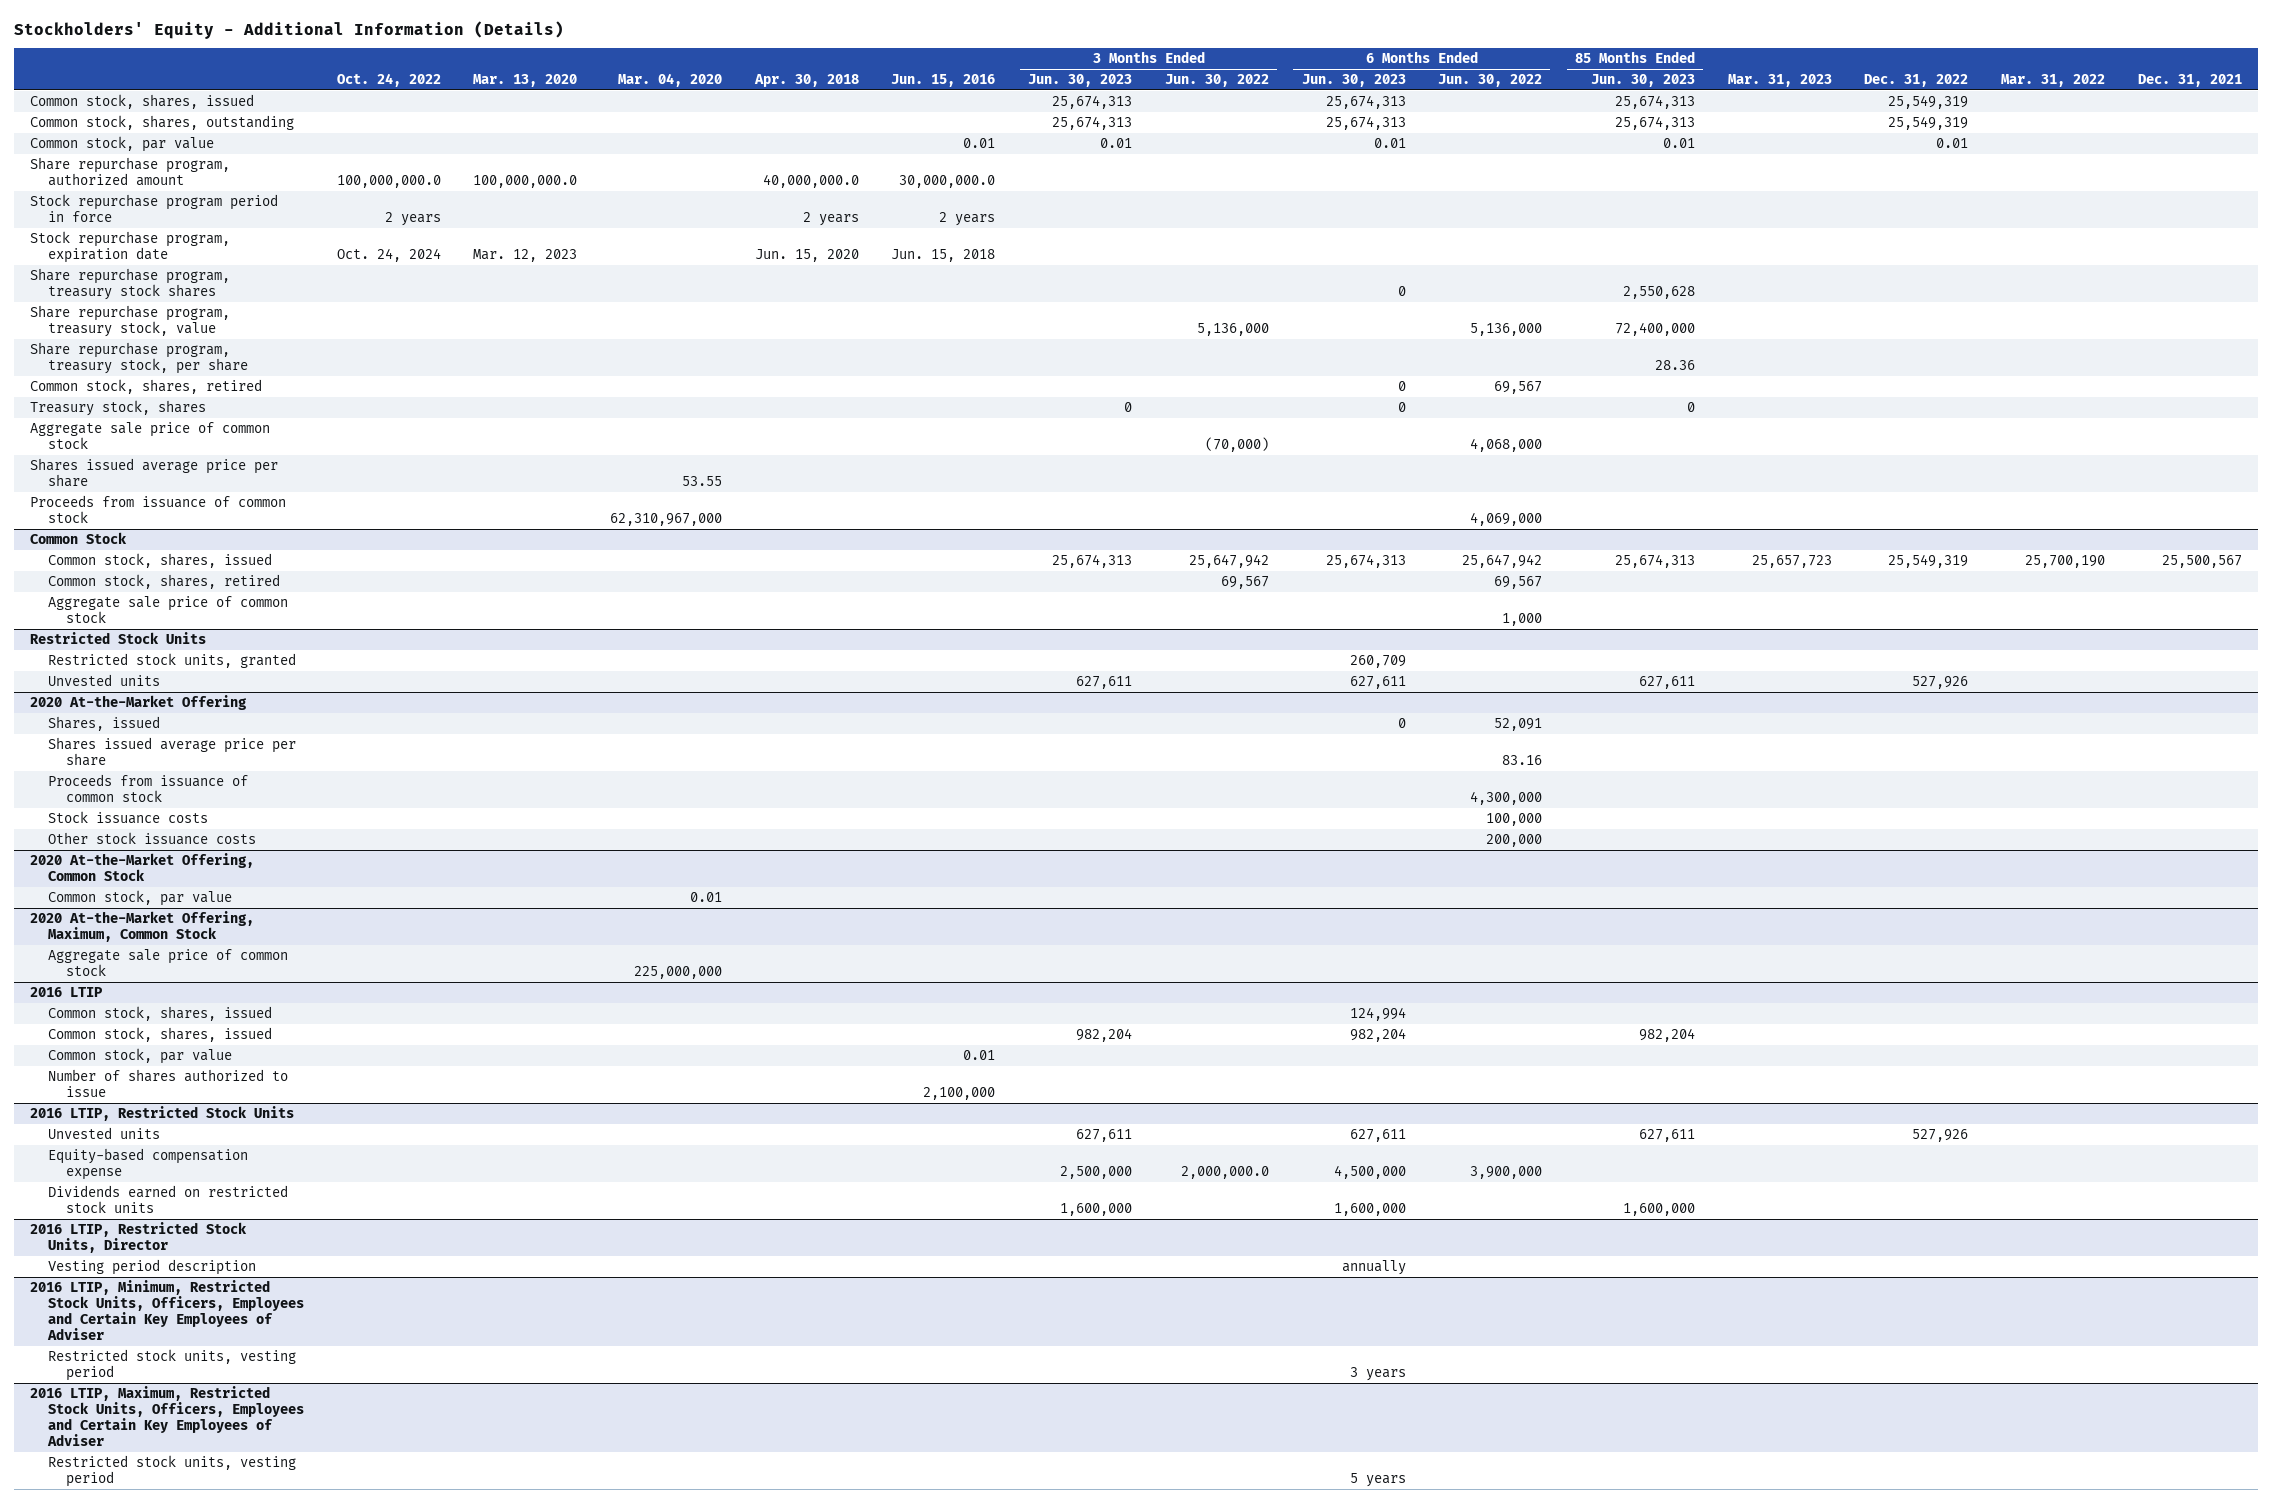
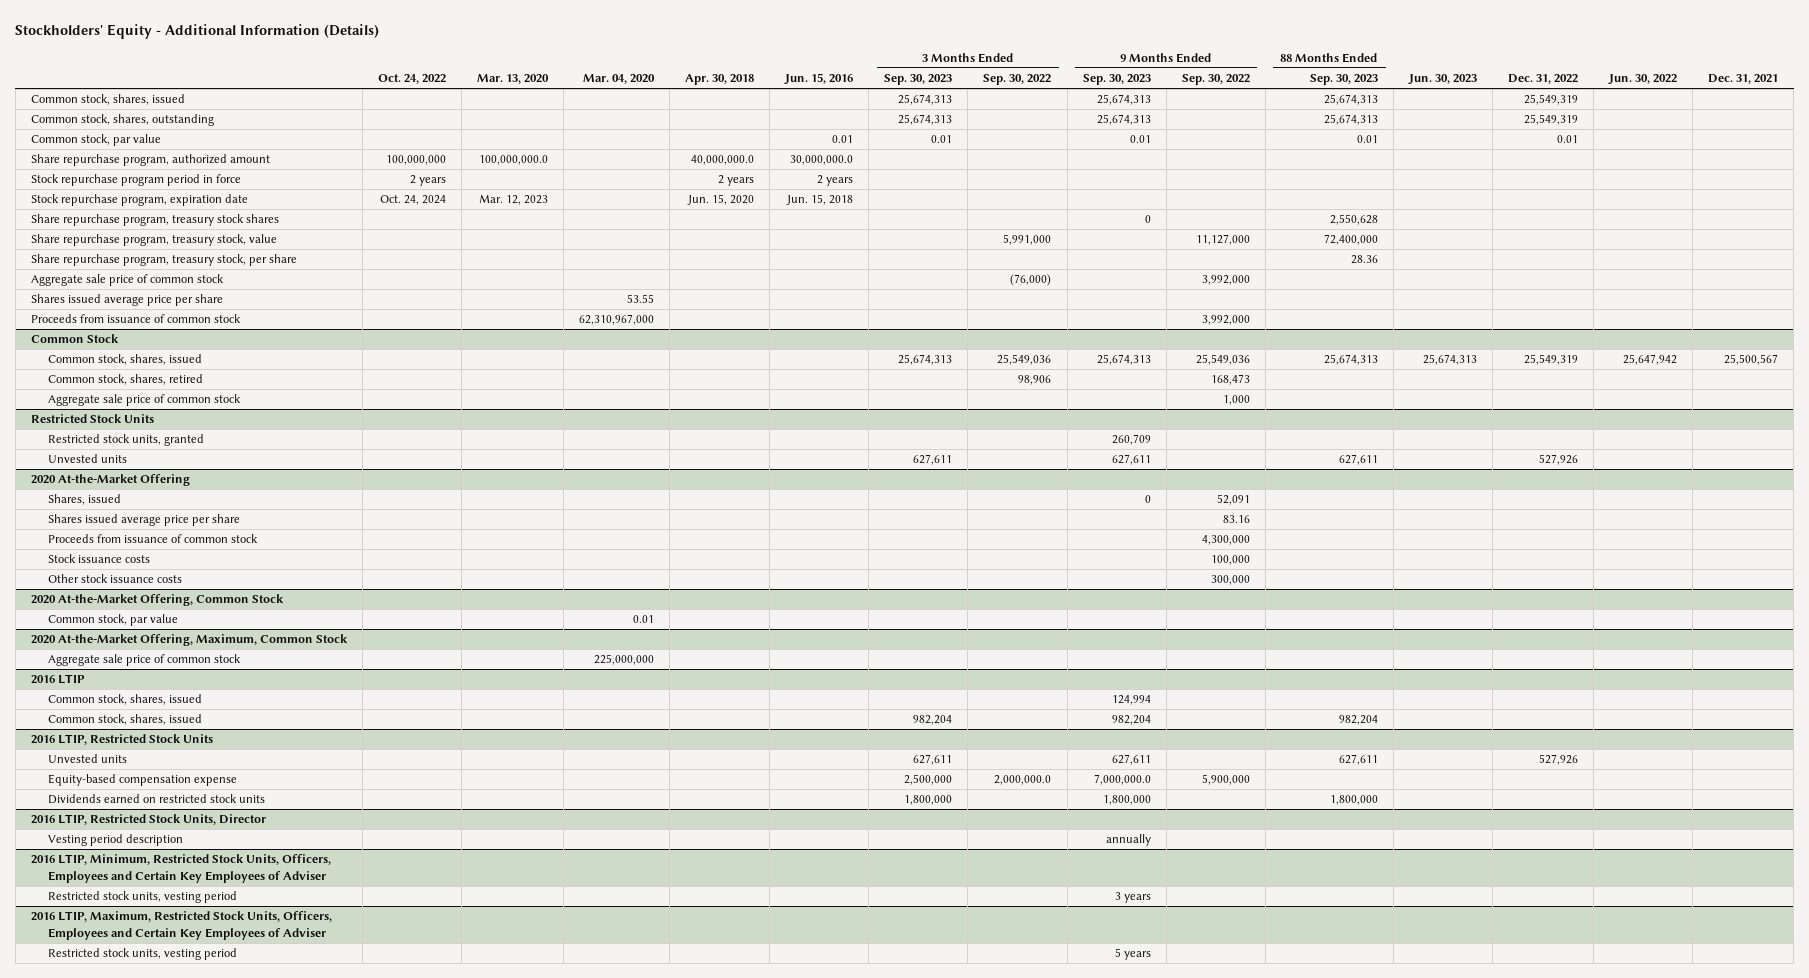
- | Oct. 24, 2022 | Mar. 13, 2020 | Mar. 04, 2020 | Apr. 30, 2018 | Jun. 15, 2016 | 3 Months Ended Jun. 30, 2023 | 3 Months Ended Jun. 30, 2022 | 6 Months Ended Jun. 30, 2023 | 6 Months Ended Jun. 30, 2022 | 85 Months Ended Jun. 30, 2023 | Mar. 31, 2023 | Dec. 31, 2022 | Mar. 31, 2022 | Dec. 31, 2021
+ | Oct. 24, 2022 | Mar. 13, 2020 | Mar. 04, 2020 | Apr. 30, 2018 | Jun. 15, 2016 | 3 Months Ended Sep. 30, 2023 | 3 Months Ended Sep. 30, 2022 | 9 Months Ended Sep. 30, 2023 | 9 Months Ended Sep. 30, 2022 | 88 Months Ended Sep. 30, 2023 | Jun. 30, 2023 | Dec. 31, 2022 | Jun. 30, 2022 | Dec. 31, 2021
- Share repurchase program, authorized amount | 100,000,000.0 | 100,000,000.0 | | 40,000,000.0 | 30,000,000.0 | | | | | | | | |
+ Share repurchase program, authorized amount | 100,000,000 | 100,000,000.0 | | 40,000,000.0 | 30,000,000.0 | | | | | | | | |
- Common stock, shares, retired | | | | | | | | 0 | 69,567 | | | | |
- Treasury stock, shares | | | | | | 0 | | 0 | | 0 | | | |
@ 2016 LTIP
- Common stock, par value | | | | | 0.01 | | | | | | | | |
- Number of shares authorized to issue | | | | | 2,100,000 | | | | | | | | |

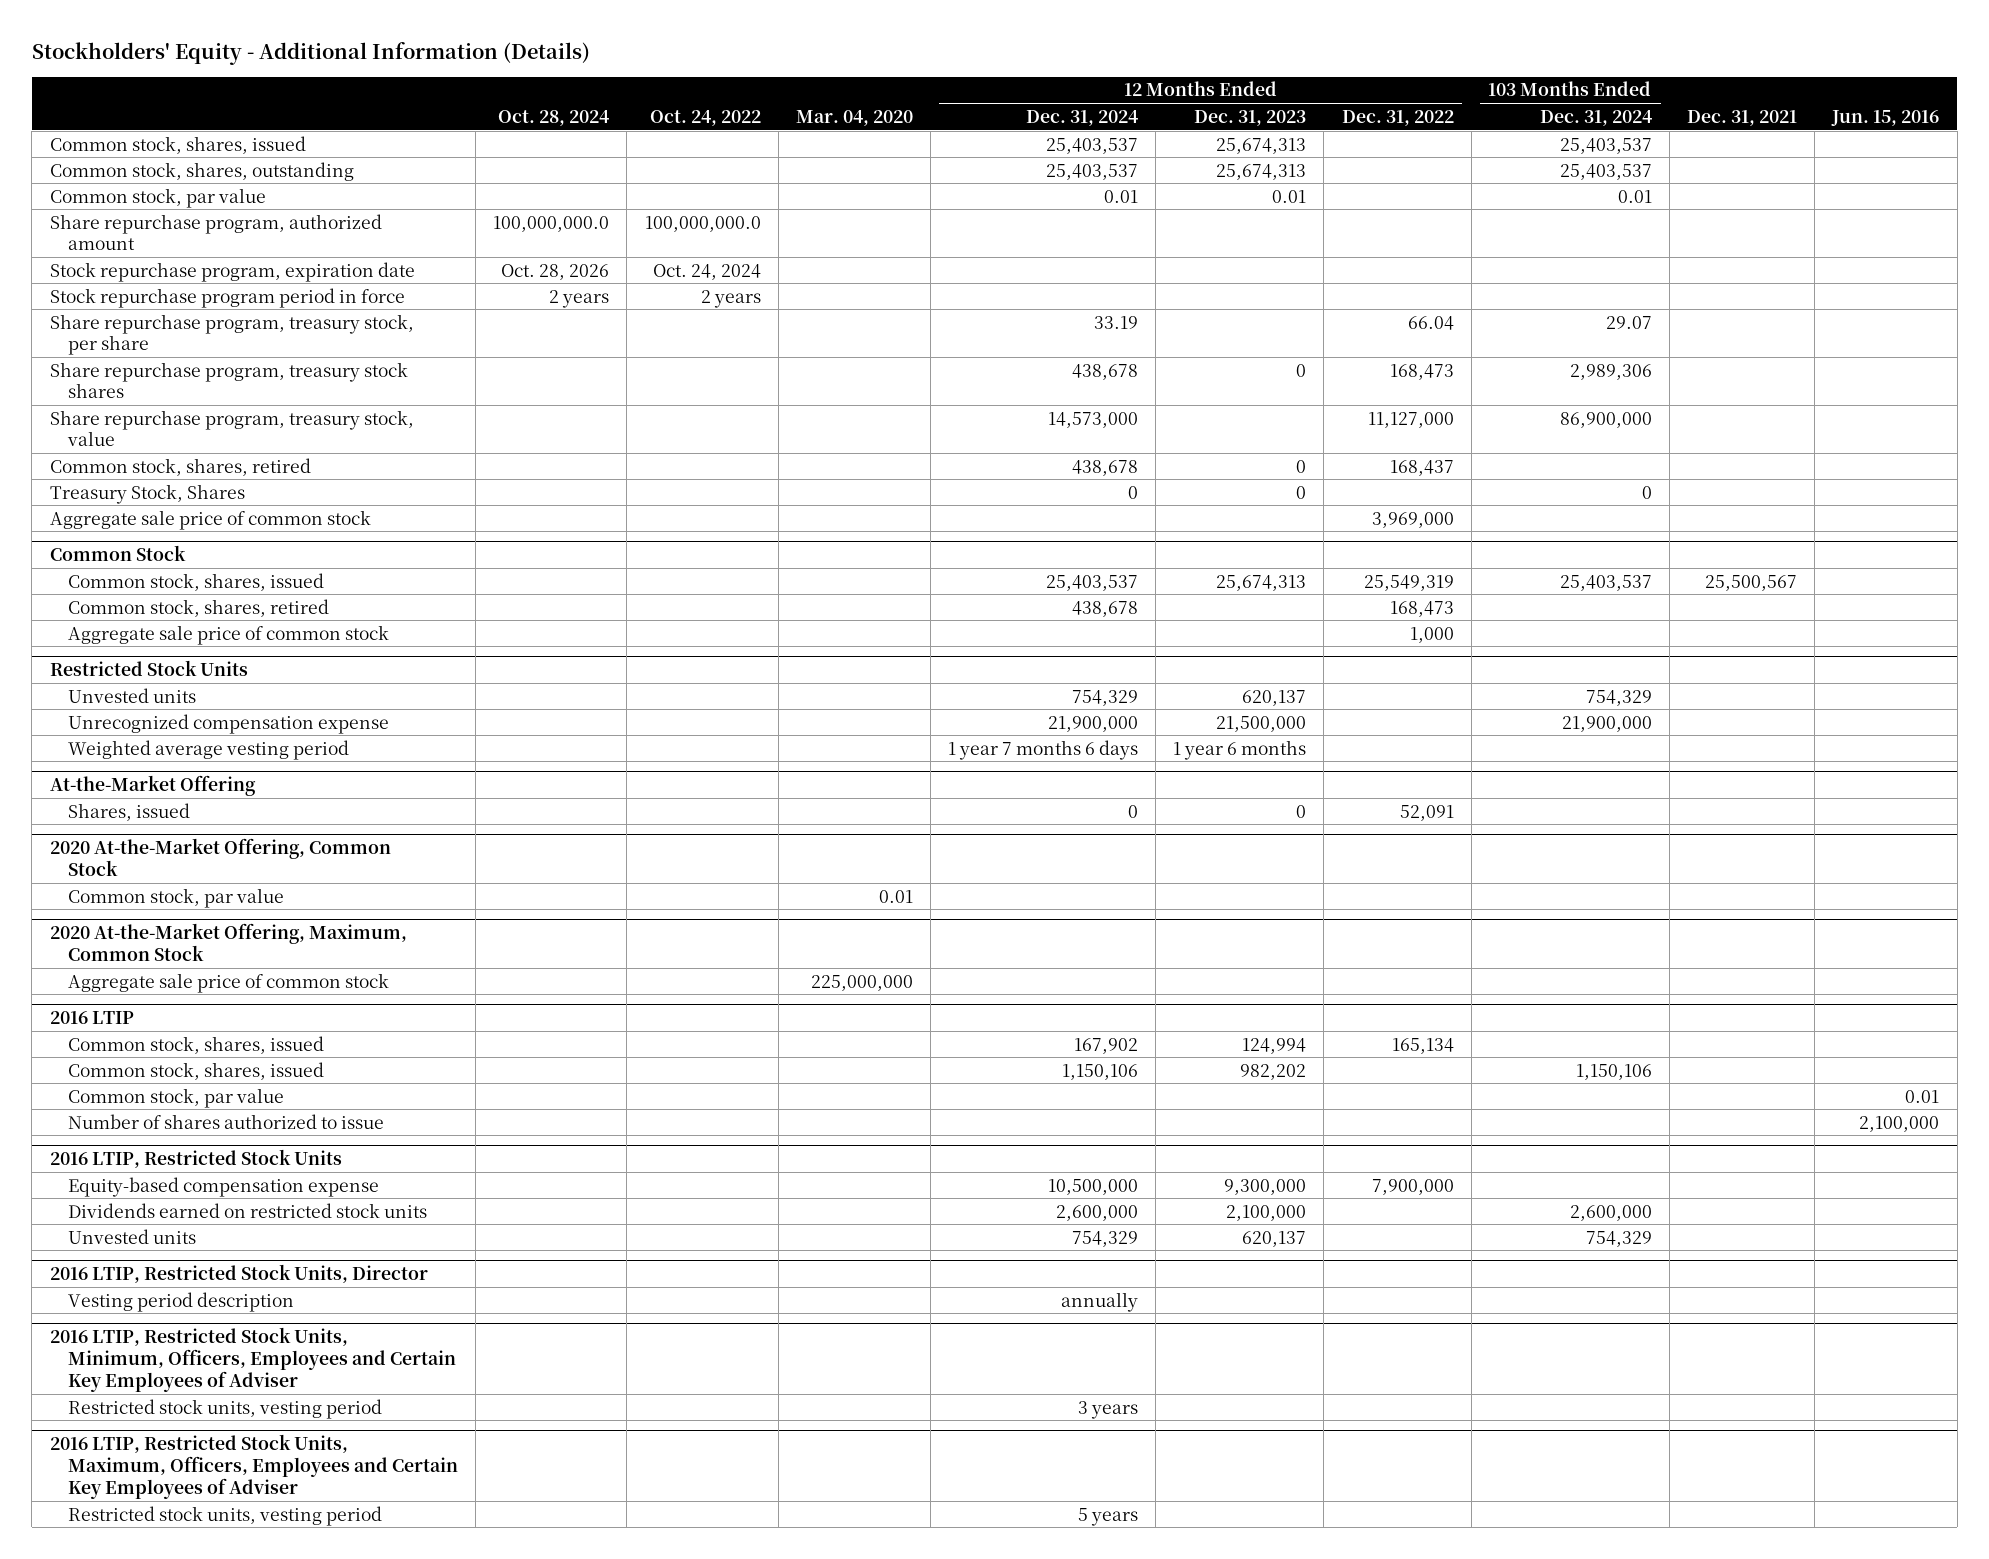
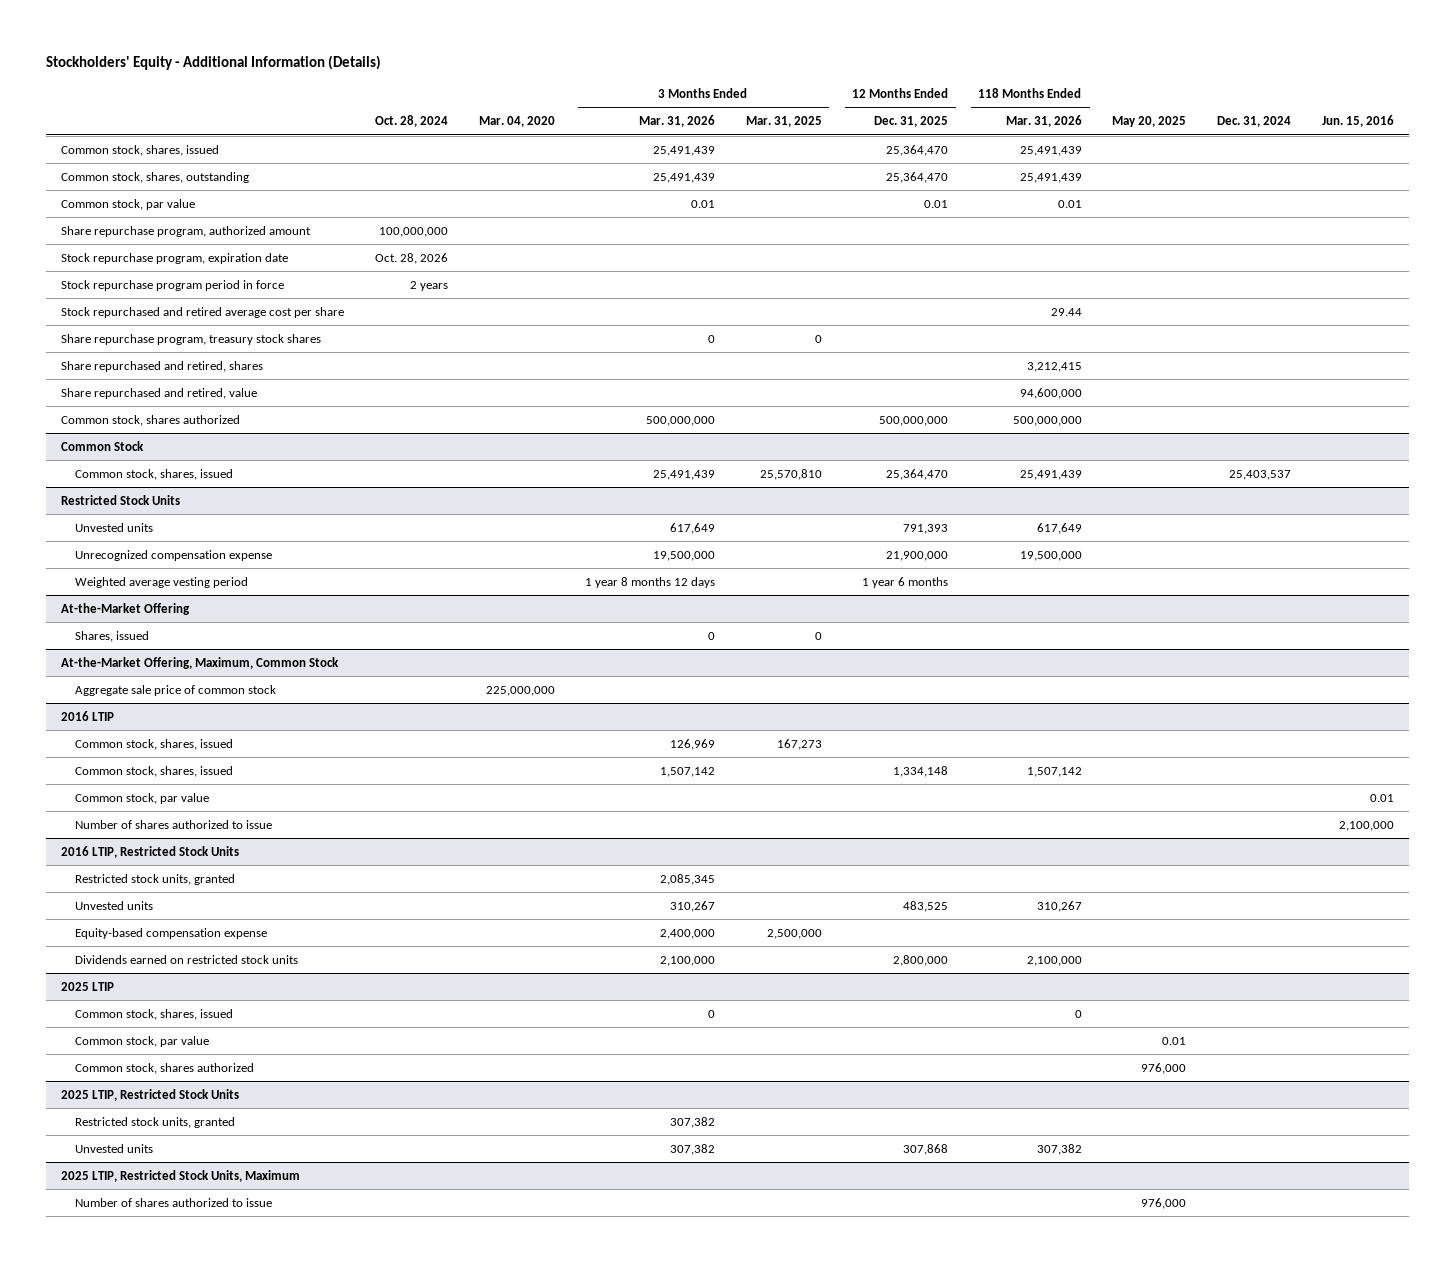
- | Oct. 28, 2024 | Oct. 24, 2022 | Mar. 04, 2020 | 12 Months Ended Dec. 31, 2024 | 12 Months Ended Dec. 31, 2023 | 12 Months Ended Dec. 31, 2022 | 103 Months Ended Dec. 31, 2024 | Dec. 31, 2021 | Jun. 15, 2016
+ | Oct. 28, 2024 | Mar. 04, 2020 | 3 Months Ended Mar. 31, 2026 | 3 Months Ended Mar. 31, 2025 | 12 Months Ended Dec. 31, 2025 | 118 Months Ended Mar. 31, 2026 | May 20, 2025 | Dec. 31, 2024 | Jun. 15, 2016
- Share repurchase program, authorized amount | 100,000,000.0 | 100,000,000.0 | | | | | | |
+ Share repurchase program, authorized amount | 100,000,000 | | | | | | | |
- Share repurchase program, treasury stock, per share | | | | 33.19 | | 66.04 | 29.07 | |
+ Stock repurchased and retired average cost per share | | | | | | 29.44 | | |
- Share repurchase program, treasury stock, value | | | | 14,573,000 | | 11,127,000 | 86,900,000 | |
- Common stock, shares, retired | | | | 438,678 | 0 | 168,437 | | |
- Treasury Stock, Shares | | | | 0 | 0 | | 0 | |
- Aggregate sale price of common stock | | | | | | 3,969,000 | | |
+ Share repurchased and retired, shares | | | | | | 3,212,415 | | |
+ Share repurchased and retired, value | | | | | | 94,600,000 | | |
+ Common stock, shares authorized | | | 500,000,000 | | 500,000,000 | 500,000,000 | | |
@ Common Stock
- Common stock, shares, retired | | | | 438,678 | | 168,473 | | |
- Aggregate sale price of common stock | | | | | | 1,000 | | |
- 2020 At-the-Market Offering, Common Stock
- Common stock, par value | | | 0.01 | | | | | |
- 2020 At-the-Market Offering, Maximum, Common Stock
+ At-the-Market Offering, Maximum, Common Stock
@ 2016 LTIP, Restricted Stock Units
+ Restricted stock units, granted | | | 2,085,345 | | | | | |
moved up: Unvested units | | | 310,267 | | 483,525 | 310,267 | | |
- 2016 LTIP, Restricted Stock Units, Director
- Vesting period description | | | | annually | | | | |
- 2016 LTIP, Restricted Stock Units, Minimum, Officers, Employees and Certain Key Employees of Adviser
- Restricted stock units, vesting period | | | | 3 years | | | | |
- 2016 LTIP, Restricted Stock Units, Maximum, Officers, Employees and Certain Key Employees of Adviser
- Restricted stock units, vesting period | | | | 5 years | | | | |
+ 2025 LTIP
+ Common stock, shares, issued | | | 0 | | | 0 | | |
+ Common stock, par value | | | | | | | 0.01 | |
+ Common stock, shares authorized | | | | | | | 976,000 | |
+ 2025 LTIP, Restricted Stock Units
+ Restricted stock units, granted | | | 307,382 | | | | | |
+ Unvested units | | | 307,382 | | 307,868 | 307,382 | | |
+ 2025 LTIP, Restricted Stock Units, Maximum
+ Number of shares authorized to issue | | | | | | | 976,000 | |

